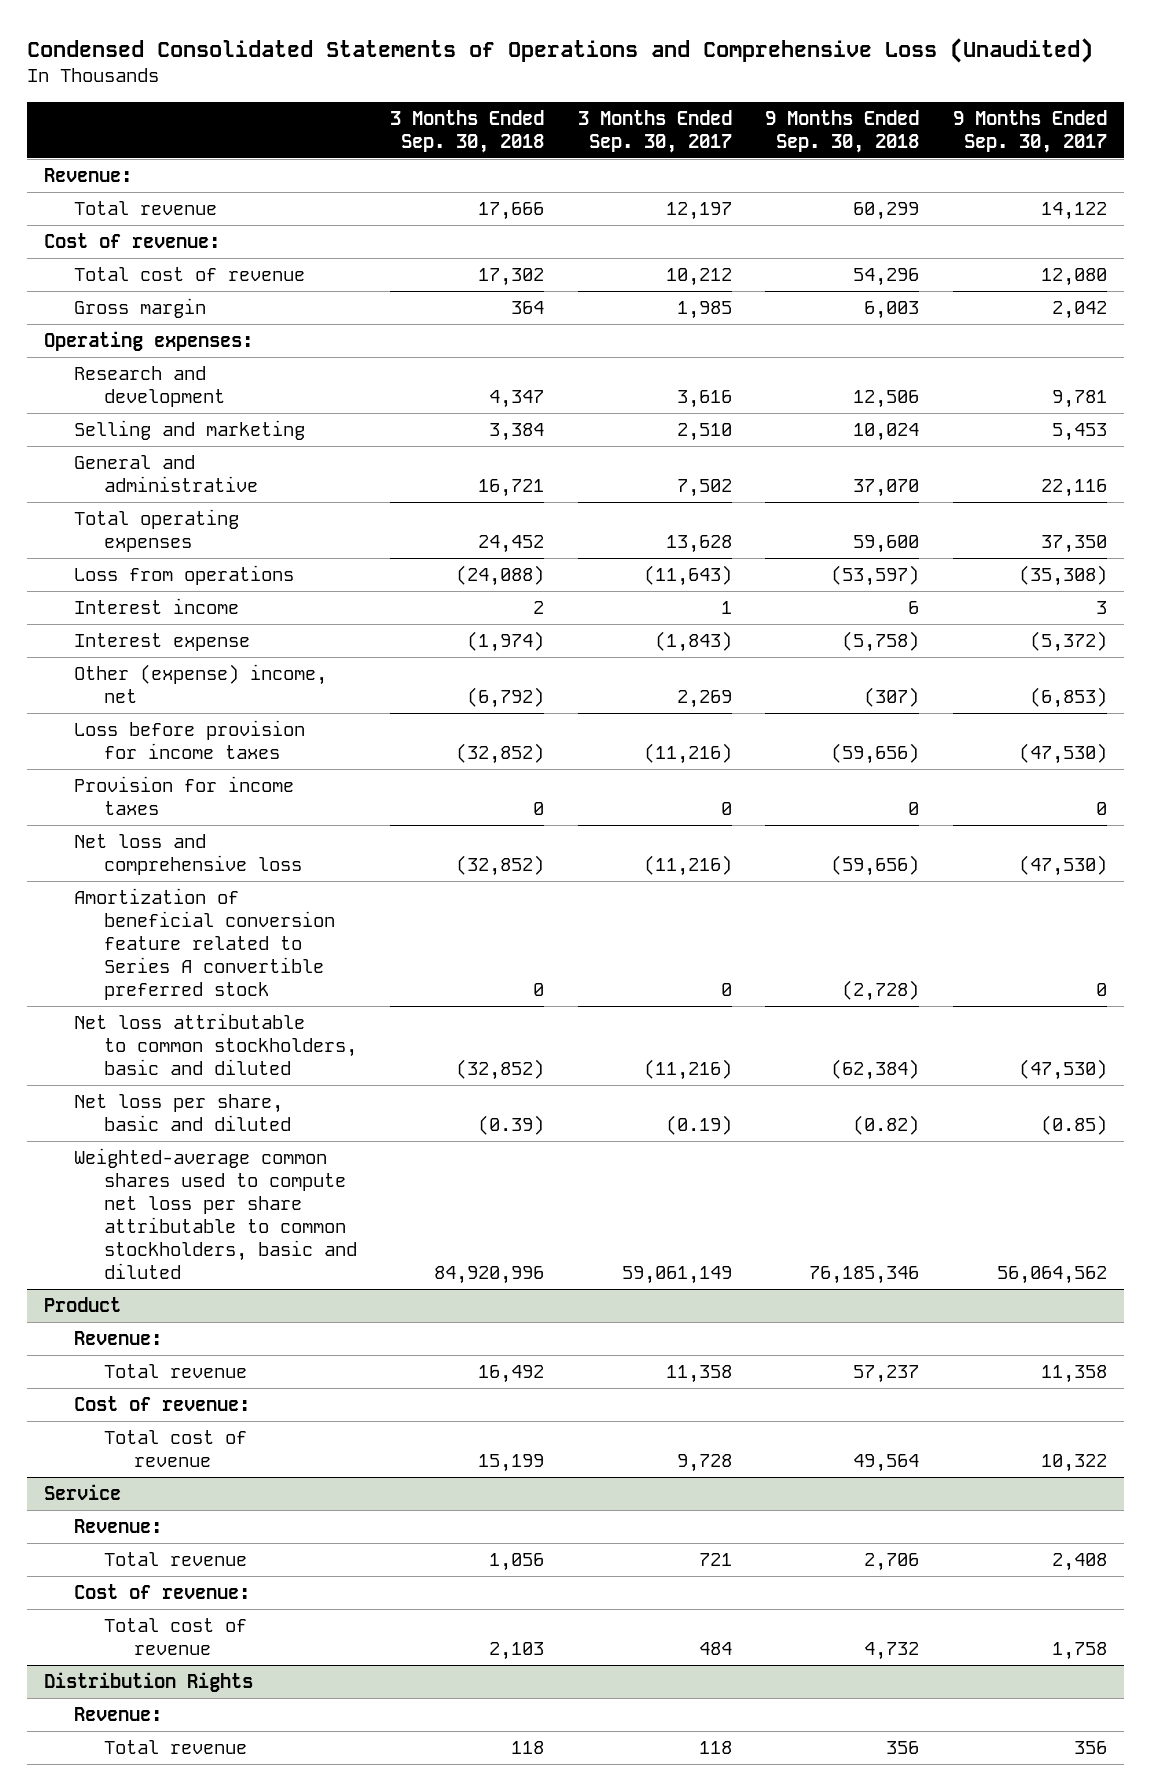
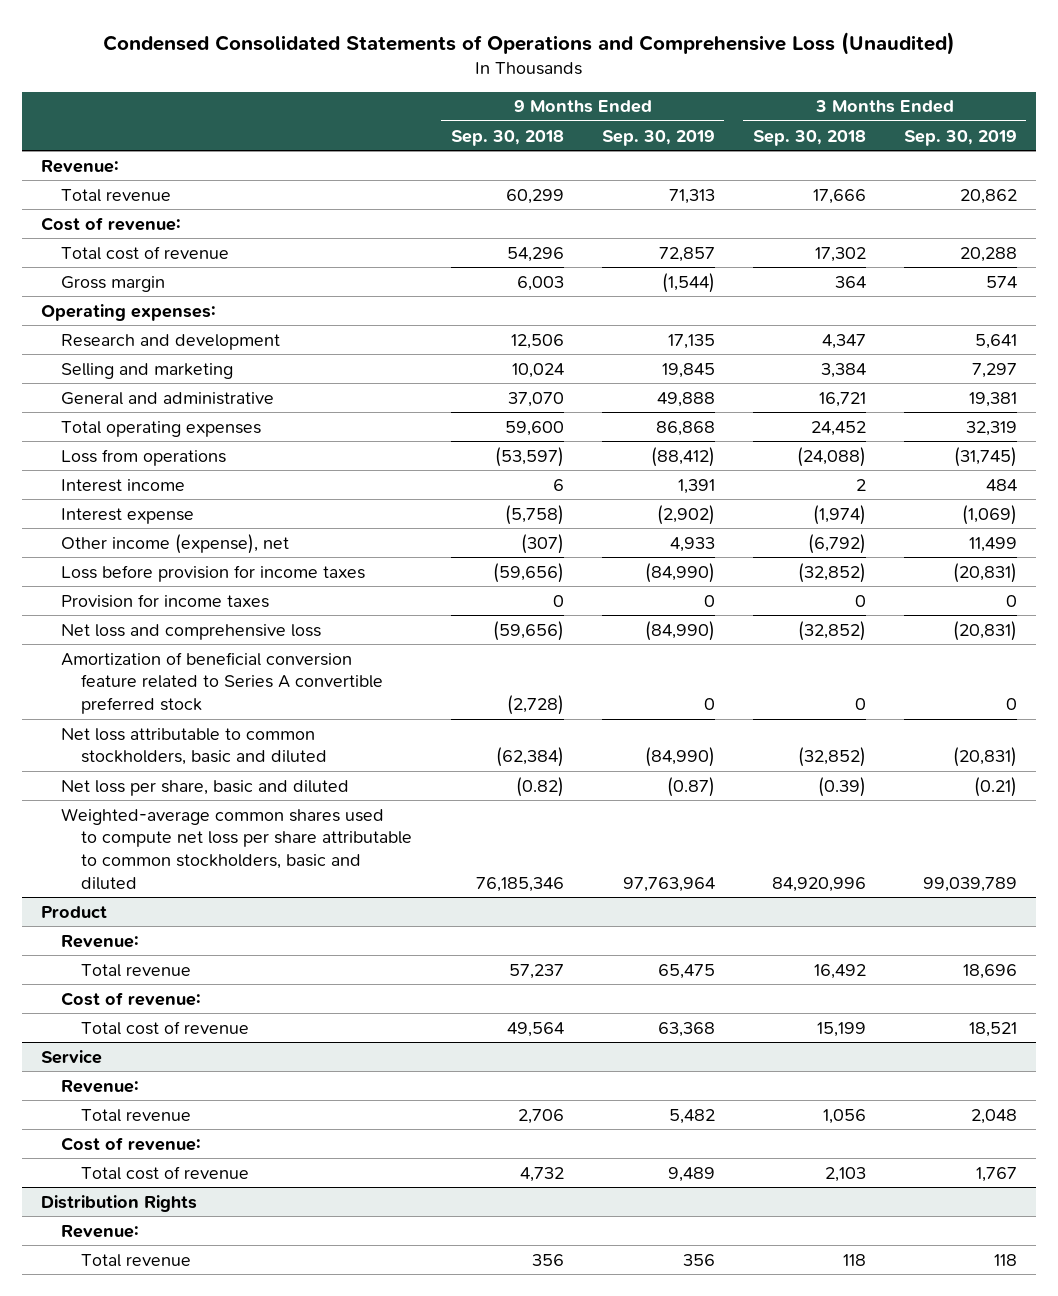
- | 3 Months Ended Sep. 30, 2018 | 3 Months Ended Sep. 30, 2017 | 9 Months Ended Sep. 30, 2018 | 9 Months Ended Sep. 30, 2017
+ | 9 Months Ended Sep. 30, 2018 | 9 Months Ended Sep. 30, 2019 | 3 Months Ended Sep. 30, 2018 | 3 Months Ended Sep. 30, 2019
- Other (expense) income, net | (6,792) | 2,269 | (307) | (6,853)
+ Other income (expense), net | (307) | 4,933 | (6,792) | 11,499

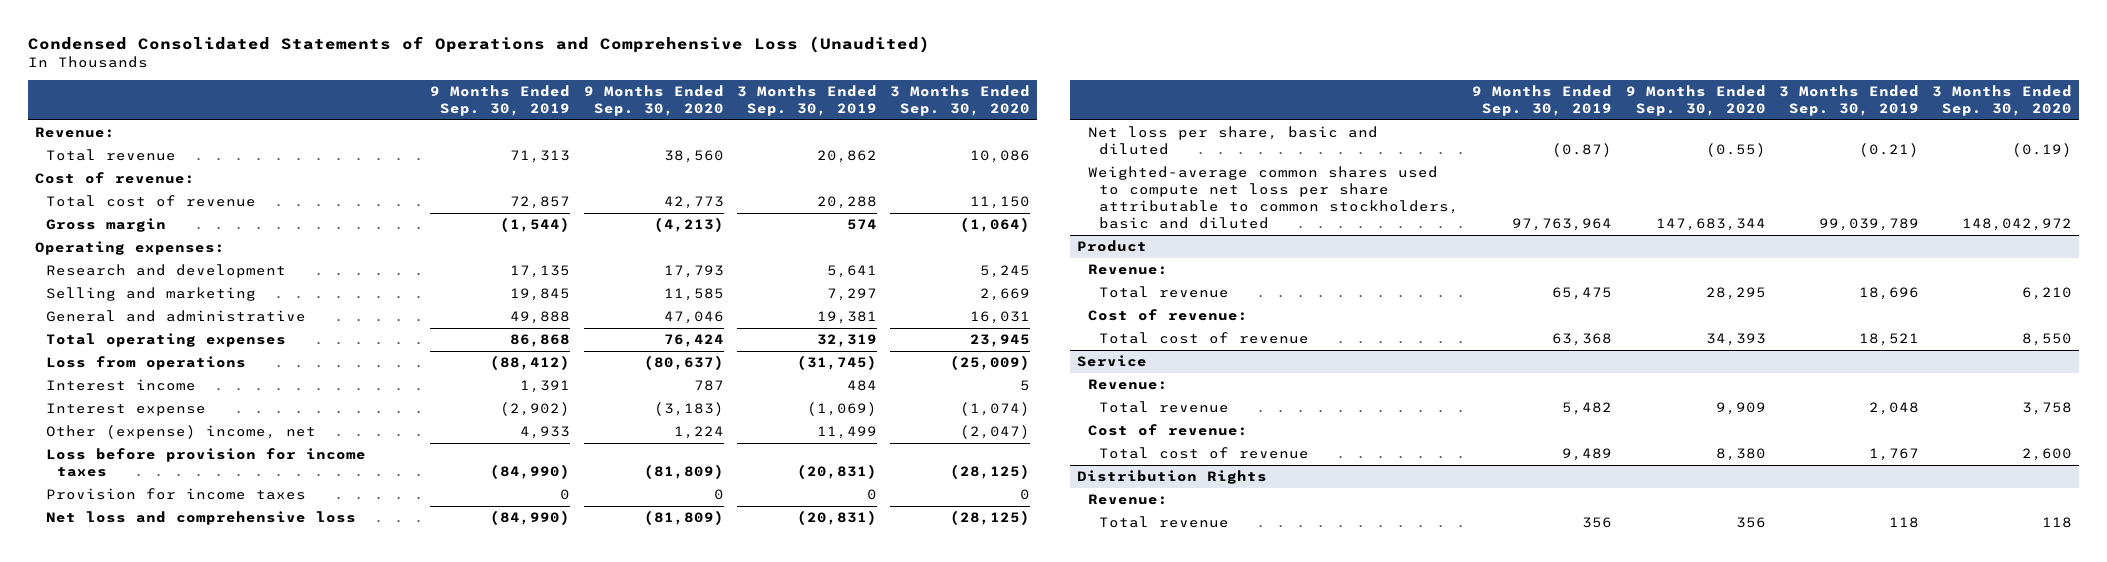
- | 9 Months Ended Sep. 30, 2018 | 9 Months Ended Sep. 30, 2019 | 3 Months Ended Sep. 30, 2018 | 3 Months Ended Sep. 30, 2019
+ | 9 Months Ended Sep. 30, 2019 | 9 Months Ended Sep. 30, 2020 | 3 Months Ended Sep. 30, 2019 | 3 Months Ended Sep. 30, 2020
- Other income (expense), net | (307) | 4,933 | (6,792) | 11,499
+ Other (expense) income, net | 4,933 | 1,224 | 11,499 | (2,047)
- Amortization of beneficial conversion feature related to Series A convertible preferred stock | (2,728) | 0 | 0 | 0
- Net loss attributable to common stockholders, basic and diluted | (62,384) | (84,990) | (32,852) | (20,831)

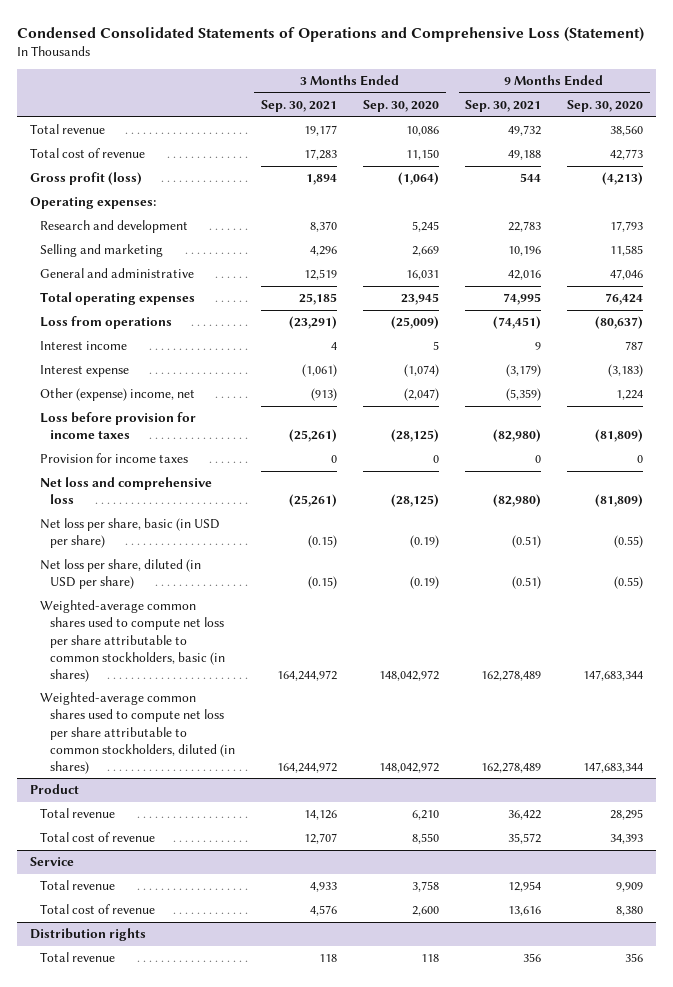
- Condensed Consolidated Statements of Operations and Comprehensive Loss (Unaudited)
+ Condensed Consolidated Statements of Operations and Comprehensive Loss (Statement)
- | 9 Months Ended Sep. 30, 2019 | 9 Months Ended Sep. 30, 2020 | 3 Months Ended Sep. 30, 2019 | 3 Months Ended Sep. 30, 2020
+ | 3 Months Ended Sep. 30, 2021 | 3 Months Ended Sep. 30, 2020 | 9 Months Ended Sep. 30, 2021 | 9 Months Ended Sep. 30, 2020
- Revenue:
- Cost of revenue:
- Gross margin | (1,544) | (4,213) | 574 | (1,064)
+ Gross profit (loss) | 1,894 | (1,064) | 544 | (4,213)
- Net loss per share, basic and diluted | (0.87) | (0.55) | (0.21) | (0.19)
- Weighted-average common shares used to compute net loss per share attributable to common stockholders, basic and diluted | 97,763,964 | 147,683,344 | 99,039,789 | 148,042,972
+ Net loss per share, basic (in USD per share) | (0.15) | (0.19) | (0.51) | (0.55)
+ Net loss per share, diluted (in USD per share) | (0.15) | (0.19) | (0.51) | (0.55)
+ Weighted-average common shares used to compute net loss per share attributable to common stockholders, basic (in shares) | 164,244,972 | 148,042,972 | 162,278,489 | 147,683,344
+ Weighted-average common shares used to compute net loss per share attributable to common stockholders, diluted (in shares) | 164,244,972 | 148,042,972 | 162,278,489 | 147,683,344
@ Product
- Revenue:
- Cost of revenue:
@ Service
- Revenue:
- Cost of revenue:
- Distribution Rights
- Revenue:
+ Distribution rights

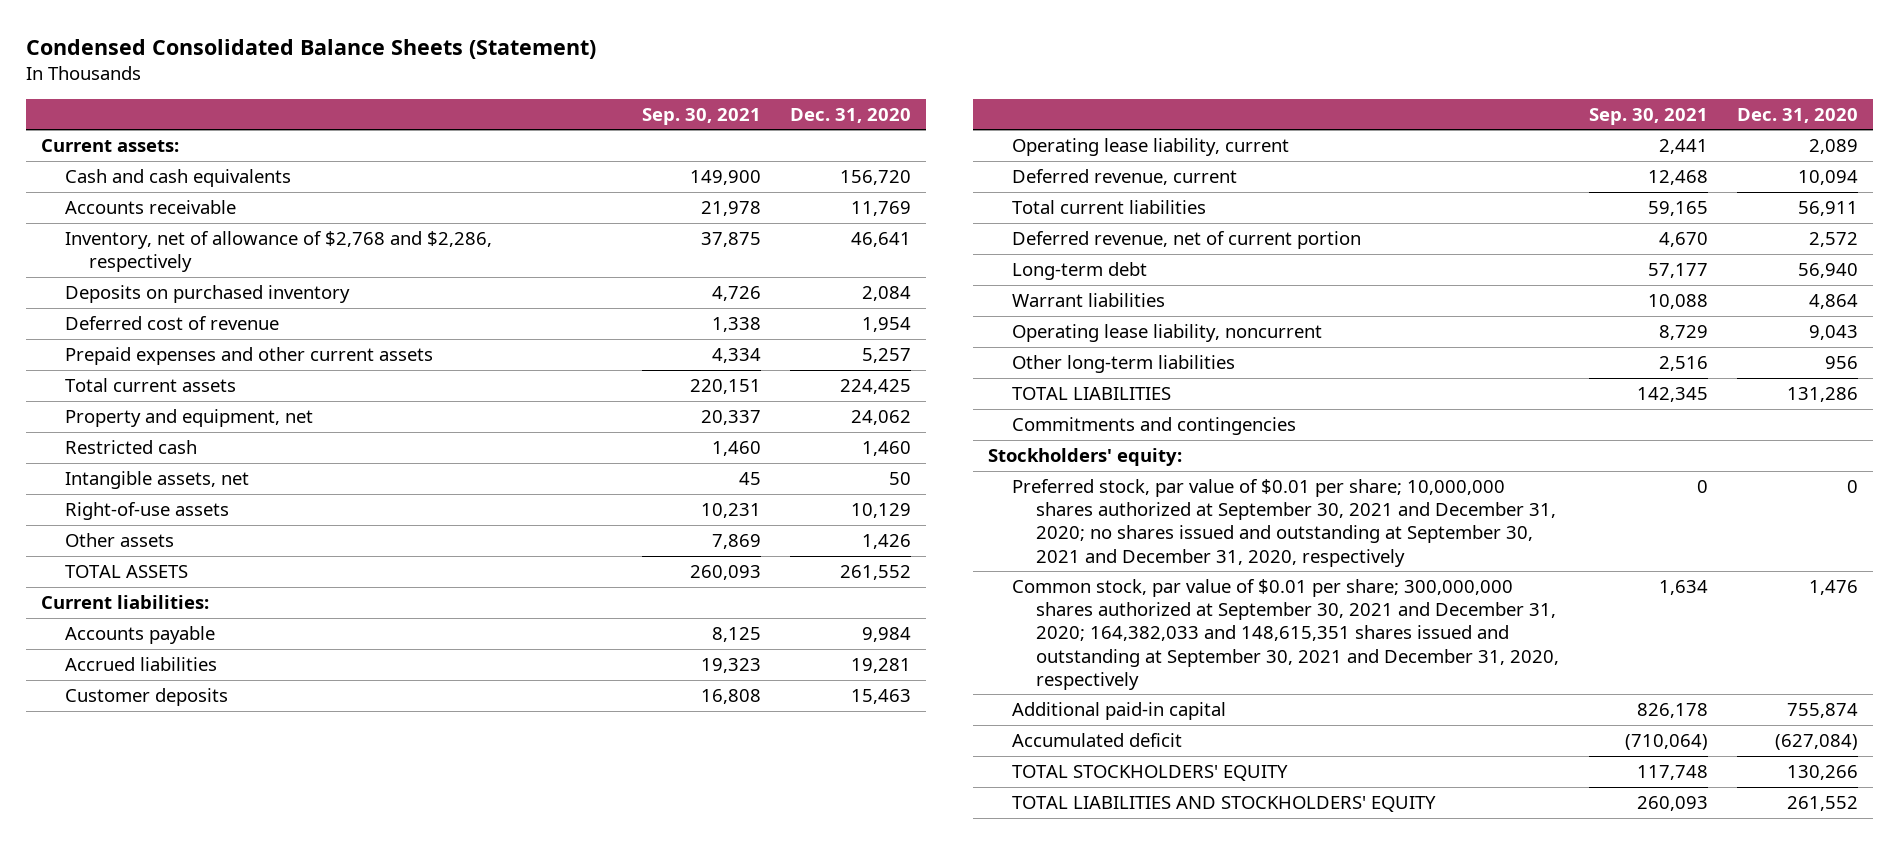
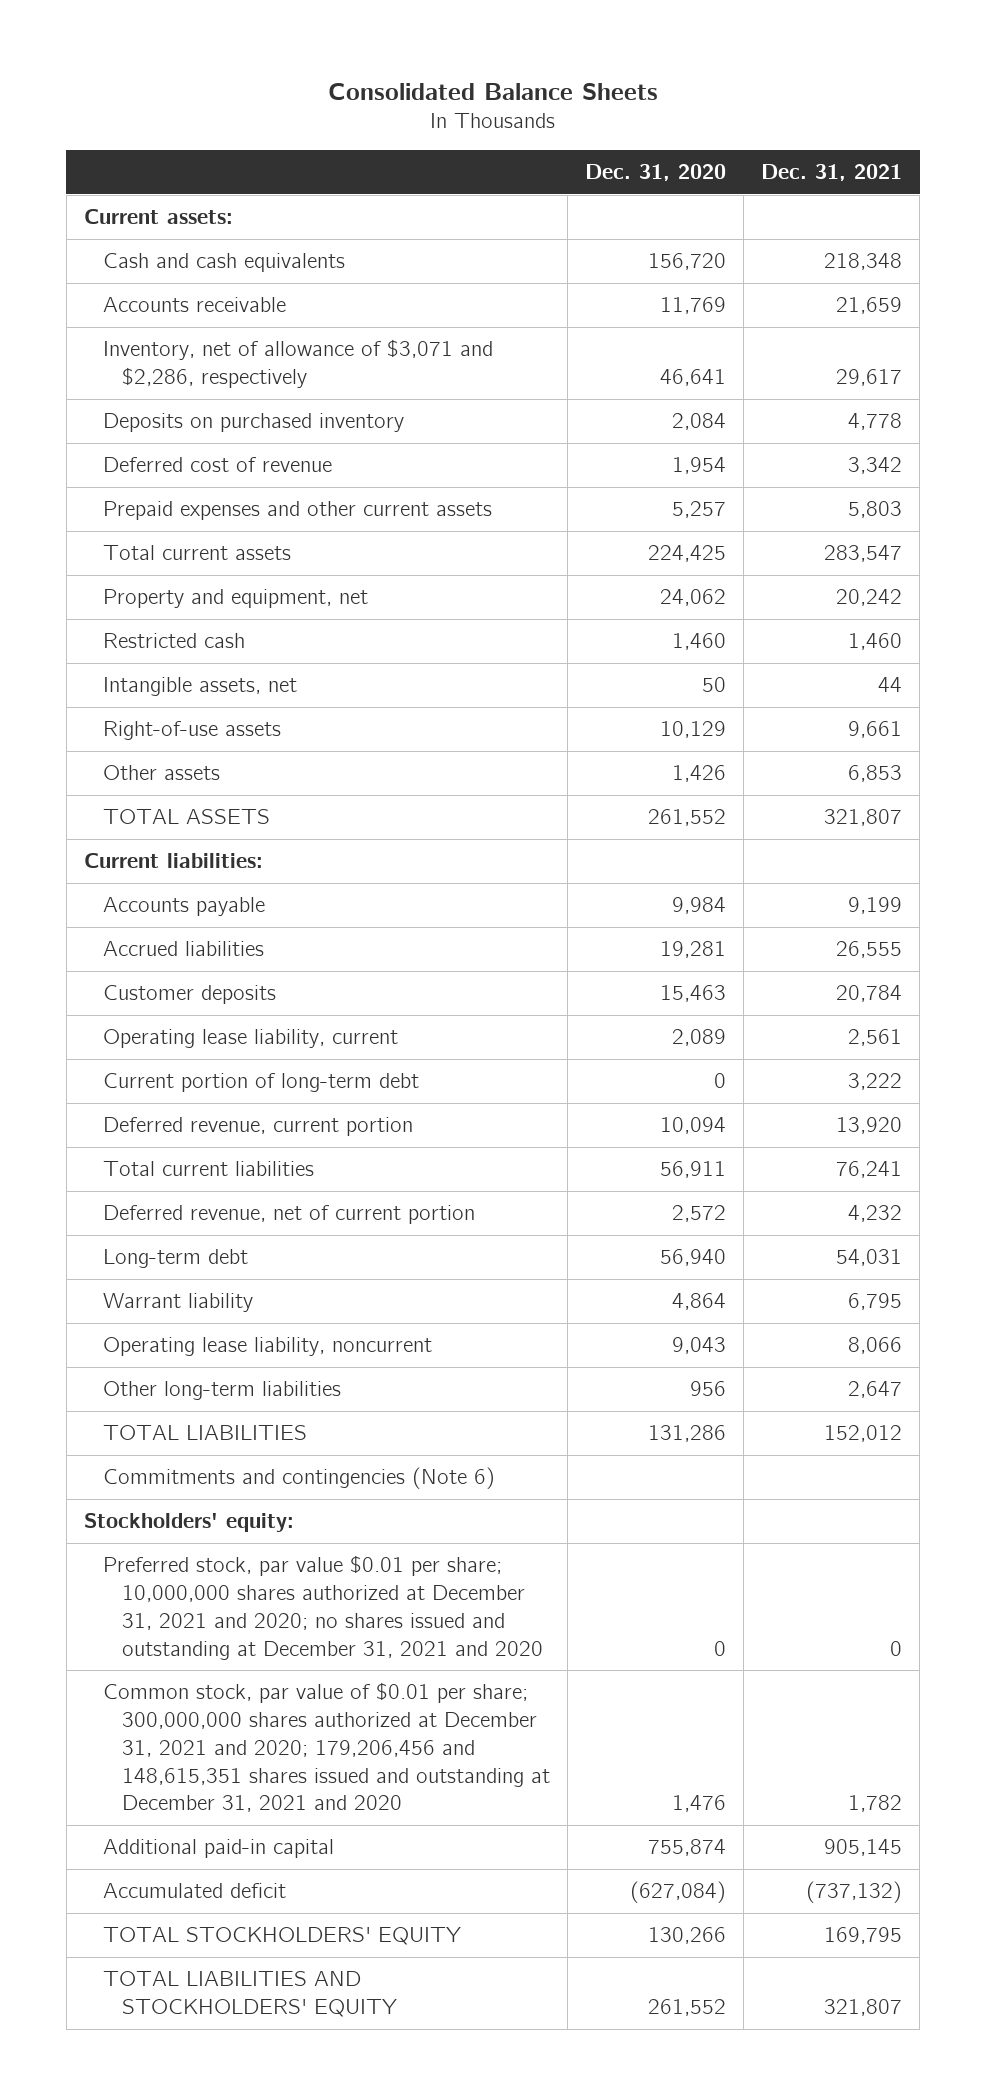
- Condensed Consolidated Balance Sheets (Statement)
+ Consolidated Balance Sheets
- | Sep. 30, 2021 | Dec. 31, 2020
+ | Dec. 31, 2020 | Dec. 31, 2021
- Inventory, net of allowance of $2,768 and $2,286, respectively | 37,875 | 46,641
+ Inventory, net of allowance of $3,071 and $2,286, respectively | 46,641 | 29,617
- Deferred revenue, current | 12,468 | 10,094
+ Current portion of long-term debt | 0 | 3,222
+ Deferred revenue, current portion | 10,094 | 13,920
- Warrant liabilities | 10,088 | 4,864
+ Warrant liability | 4,864 | 6,795
- Commitments and contingencies
+ Commitments and contingencies (Note 6)
- Preferred stock, par value of $0.01 per share; 10,000,000 shares authorized at September 30, 2021 and December 31, 2020; no shares issued and outstanding at September 30, 2021 and December 31, 2020, respectively | 0 | 0
- Common stock, par value of $0.01 per share; 300,000,000 shares authorized at September 30, 2021 and December 31, 2020; 164,382,033 and 148,615,351 shares issued and outstanding at September 30, 2021 and December 31, 2020, respectively | 1,634 | 1,476
+ Preferred stock, par value $0.01 per share; 10,000,000 shares authorized at December 31, 2021 and 2020; no shares issued and outstanding at December 31, 2021 and 2020 | 0 | 0
+ Common stock, par value of $0.01 per share; 300,000,000 shares authorized at December 31, 2021 and 2020; 179,206,456 and 148,615,351 shares issued and outstanding at December 31, 2021 and 2020 | 1,476 | 1,782

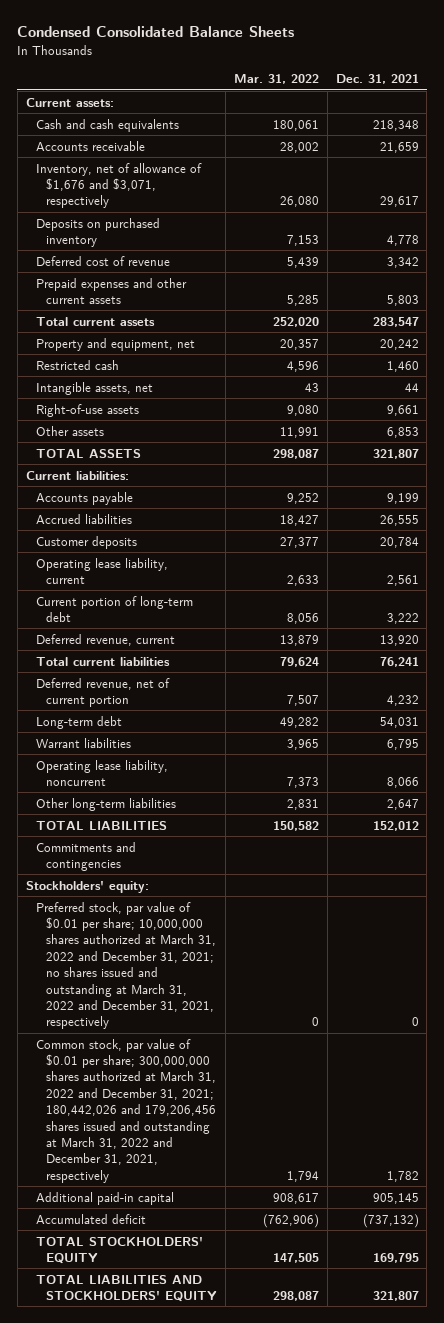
- Consolidated Balance Sheets
+ Condensed Consolidated Balance Sheets
- | Dec. 31, 2020 | Dec. 31, 2021
+ | Mar. 31, 2022 | Dec. 31, 2021
- Inventory, net of allowance of $3,071 and $2,286, respectively | 46,641 | 29,617
+ Inventory, net of allowance of $1,676 and $3,071, respectively | 26,080 | 29,617
- Deferred revenue, current portion | 10,094 | 13,920
+ Deferred revenue, current | 13,879 | 13,920
- Warrant liability | 4,864 | 6,795
+ Warrant liabilities | 3,965 | 6,795
- Commitments and contingencies (Note 6)
+ Commitments and contingencies
- Preferred stock, par value $0.01 per share; 10,000,000 shares authorized at December 31, 2021 and 2020; no shares issued and outstanding at December 31, 2021 and 2020 | 0 | 0
- Common stock, par value of $0.01 per share; 300,000,000 shares authorized at December 31, 2021 and 2020; 179,206,456 and 148,615,351 shares issued and outstanding at December 31, 2021 and 2020 | 1,476 | 1,782
+ Preferred stock, par value of $0.01 per share; 10,000,000 shares authorized at March 31, 2022 and December 31, 2021; no shares issued and outstanding at March 31, 2022 and December 31, 2021, respectively | 0 | 0
+ Common stock, par value of $0.01 per share; 300,000,000 shares authorized at March 31, 2022 and December 31, 2021; 180,442,026 and 179,206,456 shares issued and outstanding at March 31, 2022 and December 31, 2021, respectively | 1,794 | 1,782

